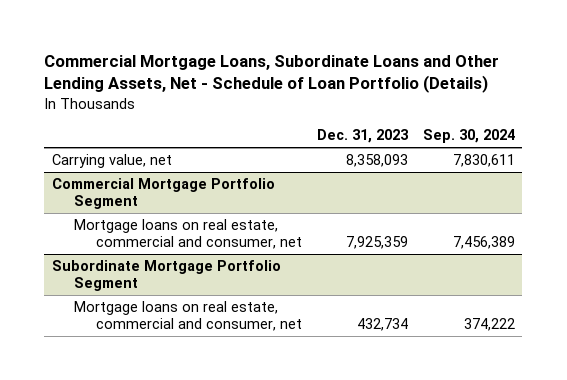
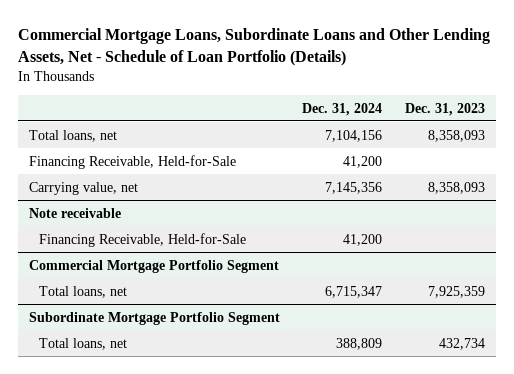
- | Dec. 31, 2023 | Sep. 30, 2024
+ | Dec. 31, 2024 | Dec. 31, 2023
+ Total loans, net | 7,104,156 | 8,358,093
+ Financing Receivable, Held-for-Sale | 41,200 |
+ Note receivable
+ Financing Receivable, Held-for-Sale | 41,200 |
@ Commercial Mortgage Portfolio Segment
- Mortgage loans on real estate, commercial and consumer, net | 7,925,359 | 7,456,389
+ Total loans, net | 6,715,347 | 7,925,359
@ Subordinate Mortgage Portfolio Segment
- Mortgage loans on real estate, commercial and consumer, net | 432,734 | 374,222
+ Total loans, net | 388,809 | 432,734

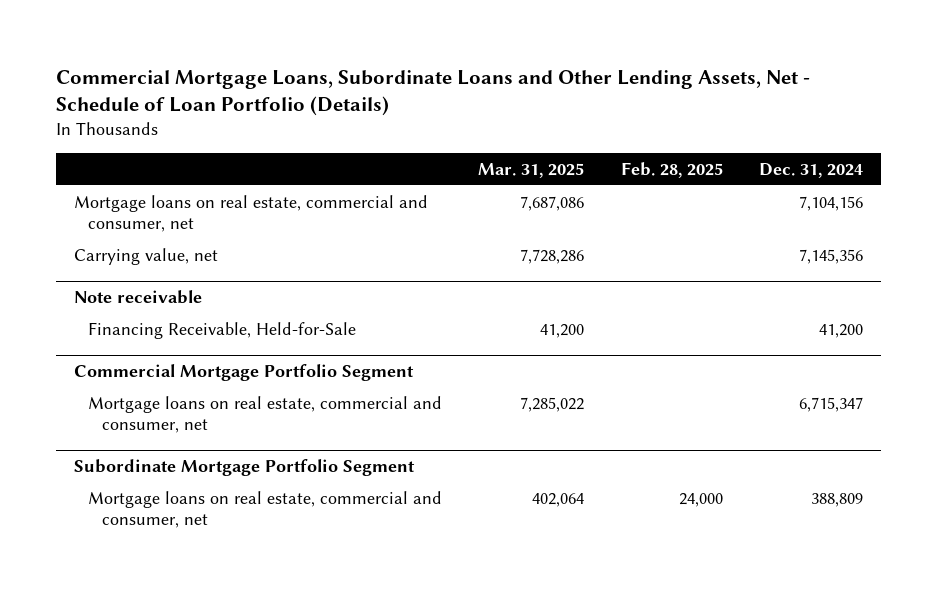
- | Dec. 31, 2024 | Dec. 31, 2023
+ | Mar. 31, 2025 | Feb. 28, 2025 | Dec. 31, 2024
- Total loans, net | 7,104,156 | 8,358,093
- Financing Receivable, Held-for-Sale | 41,200 |
+ Mortgage loans on real estate, commercial and consumer, net | 7,687,086 | | 7,104,156
@ Commercial Mortgage Portfolio Segment
- Total loans, net | 6,715,347 | 7,925,359
+ Mortgage loans on real estate, commercial and consumer, net | 7,285,022 | | 6,715,347
@ Subordinate Mortgage Portfolio Segment
- Total loans, net | 388,809 | 432,734
+ Mortgage loans on real estate, commercial and consumer, net | 402,064 | 24,000 | 388,809

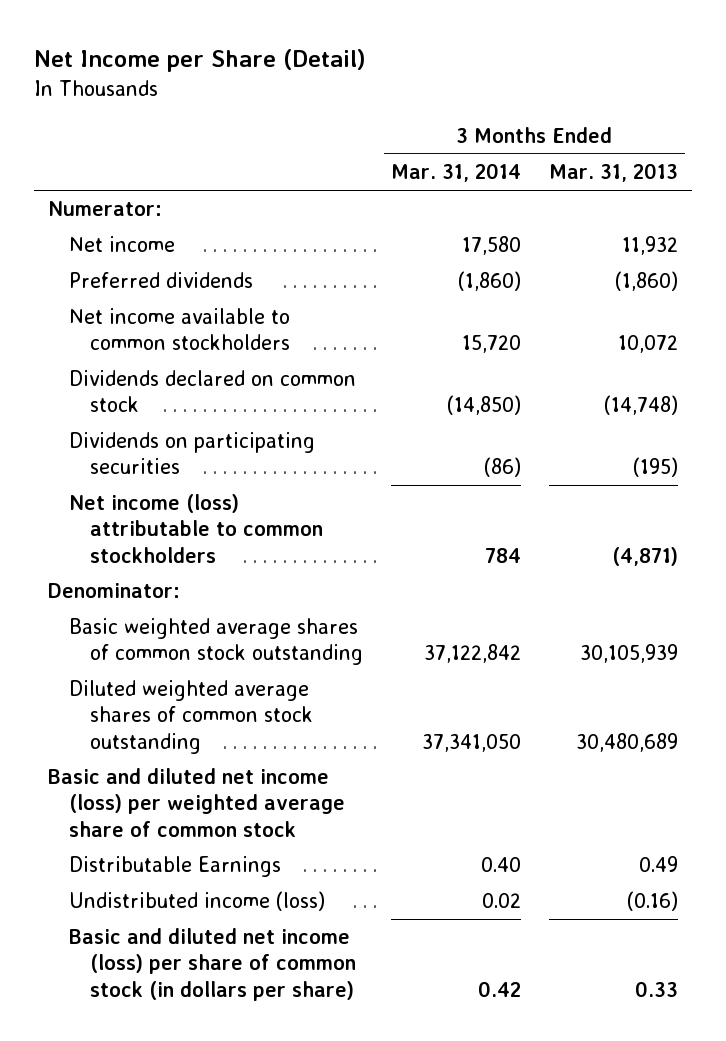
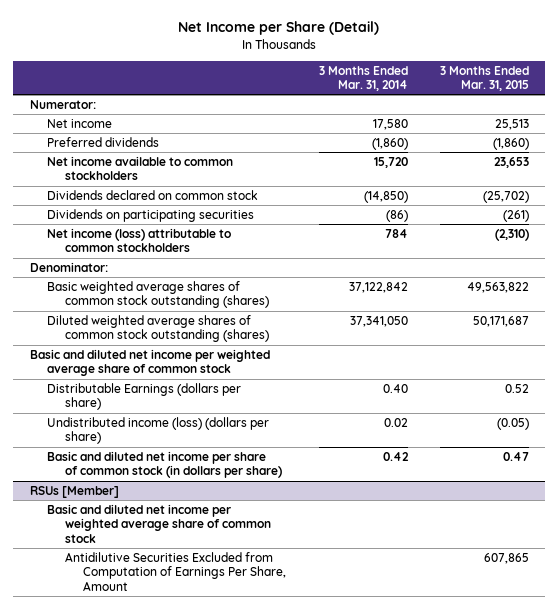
- | 3 Months Ended Mar. 31, 2014 | 3 Months Ended Mar. 31, 2013
+ | 3 Months Ended Mar. 31, 2014 | 3 Months Ended Mar. 31, 2015
- Basic weighted average shares of common stock outstanding | 37,122,842 | 30,105,939
- Diluted weighted average shares of common stock outstanding | 37,341,050 | 30,480,689
- Basic and diluted net income (loss) per weighted average share of common stock
- Distributable Earnings | 0.40 | 0.49
- Undistributed income (loss) | 0.02 | (0.16)
- Basic and diluted net income (loss) per share of common stock (in dollars per share) | 0.42 | 0.33
+ Basic weighted average shares of common stock outstanding (shares) | 37,122,842 | 49,563,822
+ Diluted weighted average shares of common stock outstanding (shares) | 37,341,050 | 50,171,687
+ Basic and diluted net income per weighted average share of common stock
+ Distributable Earnings (dollars per share) | 0.40 | 0.52
+ Undistributed income (loss) (dollars per share) | 0.02 | (0.05)
+ Basic and diluted net income per share of common stock (in dollars per share) | 0.42 | 0.47
+ RSUs [Member]
+ Basic and diluted net income per weighted average share of common stock
+ Antidilutive Securities Excluded from Computation of Earnings Per Share, Amount | | 607,865

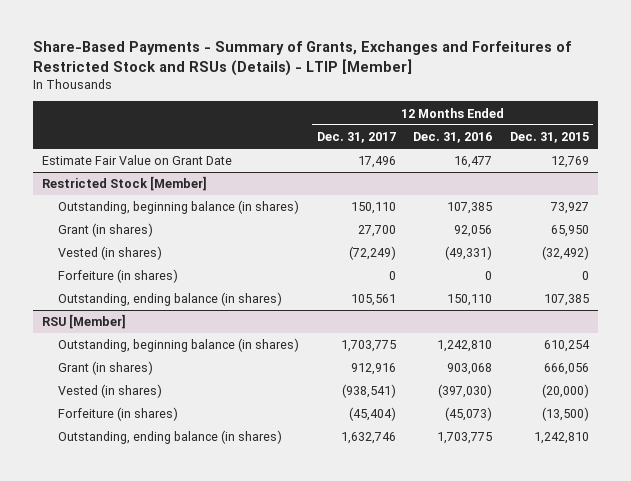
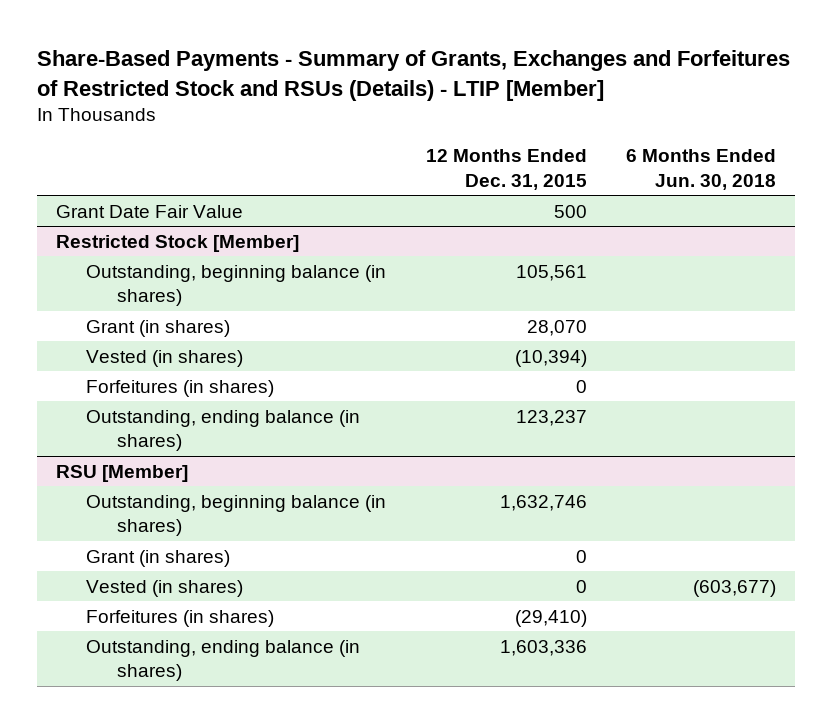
- | 12 Months Ended Dec. 31, 2017 | 12 Months Ended Dec. 31, 2016 | 12 Months Ended Dec. 31, 2015
+ | 12 Months Ended Dec. 31, 2015 | 6 Months Ended Jun. 30, 2018
- Estimate Fair Value on Grant Date | 17,496 | 16,477 | 12,769
+ Grant Date Fair Value | 500 |
@ Restricted Stock [Member]
- Outstanding, beginning balance (in shares) | 150,110 | 107,385 | 73,927
- Grant (in shares) | 27,700 | 92,056 | 65,950
- Vested (in shares) | (72,249) | (49,331) | (32,492)
- Forfeiture (in shares) | 0 | 0 | 0
- Outstanding, ending balance (in shares) | 105,561 | 150,110 | 107,385
+ Outstanding, beginning balance (in shares) | 105,561 |
+ Grant (in shares) | 28,070 |
+ Vested (in shares) | (10,394) |
+ Forfeitures (in shares) | 0 |
+ Outstanding, ending balance (in shares) | 123,237 |
@ RSU [Member]
- Outstanding, beginning balance (in shares) | 1,703,775 | 1,242,810 | 610,254
- Grant (in shares) | 912,916 | 903,068 | 666,056
- Vested (in shares) | (938,541) | (397,030) | (20,000)
- Forfeiture (in shares) | (45,404) | (45,073) | (13,500)
- Outstanding, ending balance (in shares) | 1,632,746 | 1,703,775 | 1,242,810
+ Outstanding, beginning balance (in shares) | 1,632,746 |
+ Grant (in shares) | 0 |
+ Vested (in shares) | 0 | (603,677)
+ Forfeitures (in shares) | (29,410) |
+ Outstanding, ending balance (in shares) | 1,603,336 |

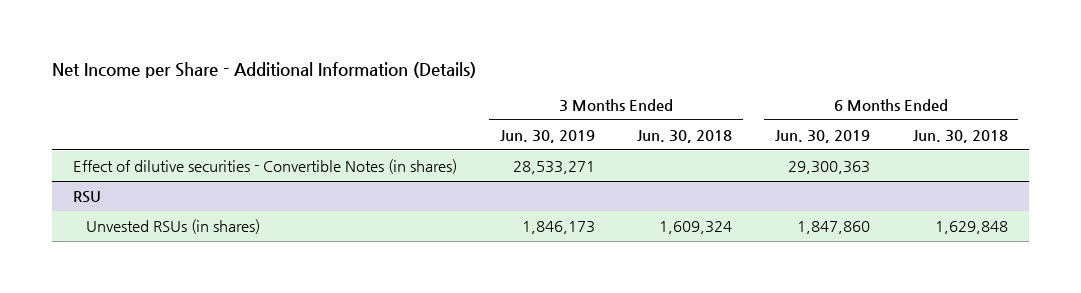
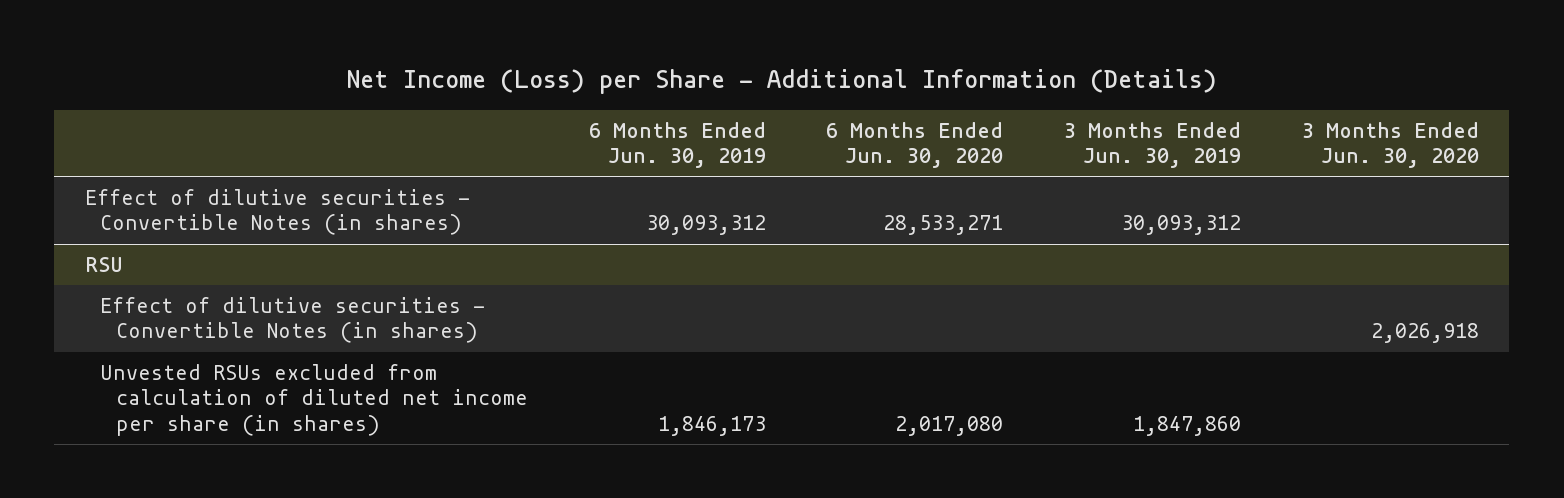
- Net Income per Share - Additional Information (Details)
+ Net Income (Loss) per Share - Additional Information (Details)
- | 3 Months Ended Jun. 30, 2019 | 3 Months Ended Jun. 30, 2018 | 6 Months Ended Jun. 30, 2019 | 6 Months Ended Jun. 30, 2018
+ | 6 Months Ended Jun. 30, 2019 | 6 Months Ended Jun. 30, 2020 | 3 Months Ended Jun. 30, 2019 | 3 Months Ended Jun. 30, 2020
- Effect of dilutive securities - Convertible Notes (in shares) | 28,533,271 | | 29,300,363 |
+ Effect of dilutive securities - Convertible Notes (in shares) | 30,093,312 | 28,533,271 | 30,093,312 |
@ RSU
- Unvested RSUs (in shares) | 1,846,173 | 1,609,324 | 1,847,860 | 1,629,848
+ Effect of dilutive securities - Convertible Notes (in shares) | | | | 2,026,918
+ Unvested RSUs excluded from calculation of diluted net income per share (in shares) | 1,846,173 | 2,017,080 | 1,847,860 |

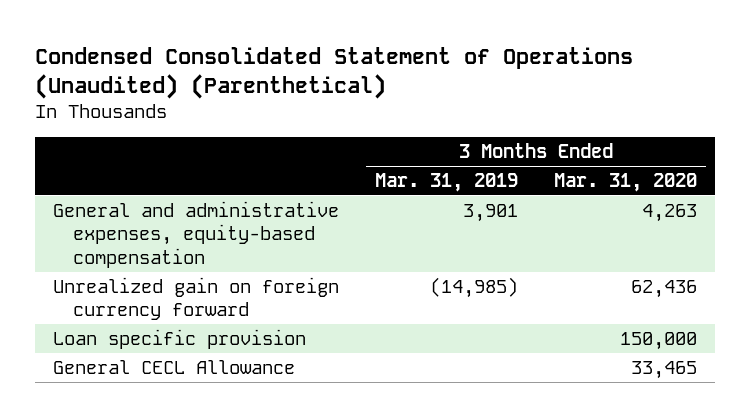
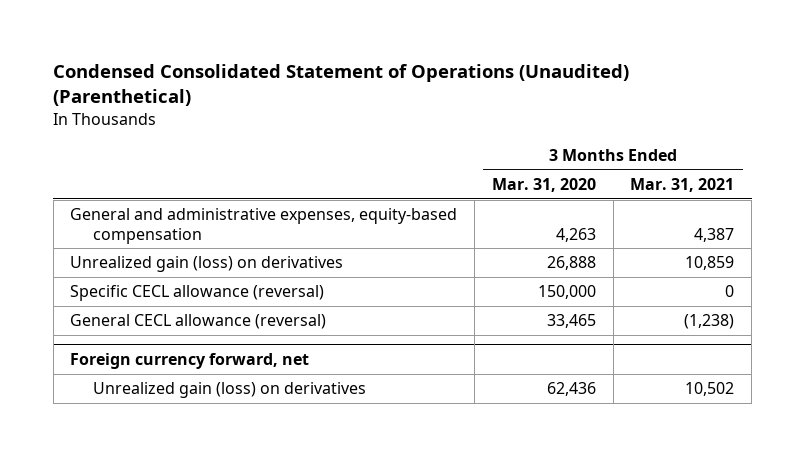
- | 3 Months Ended Mar. 31, 2019 | 3 Months Ended Mar. 31, 2020
+ | 3 Months Ended Mar. 31, 2020 | 3 Months Ended Mar. 31, 2021
- Unrealized gain on foreign currency forward | (14,985) | 62,436
- Loan specific provision | | 150,000
- General CECL Allowance | | 33,465
+ Unrealized gain (loss) on derivatives | 26,888 | 10,859
+ Specific CECL allowance (reversal) | 150,000 | 0
+ General CECL allowance (reversal) | 33,465 | (1,238)
+ Foreign currency forward, net
+ Unrealized gain (loss) on derivatives | 62,436 | 10,502

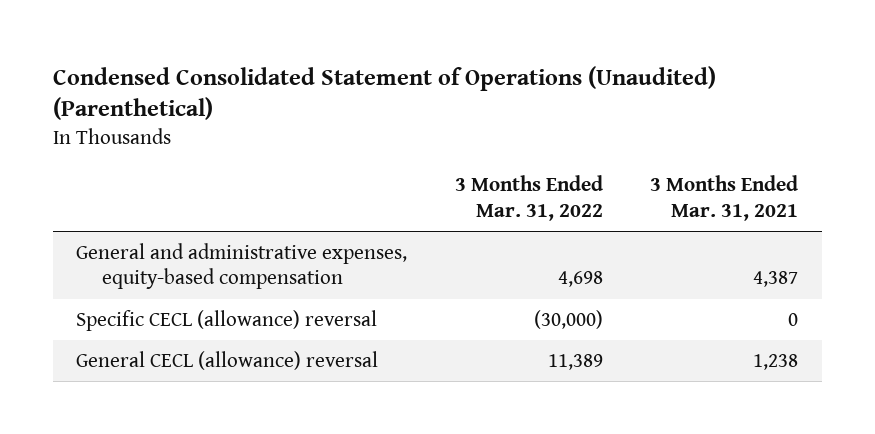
- | 3 Months Ended Mar. 31, 2020 | 3 Months Ended Mar. 31, 2021
+ | 3 Months Ended Mar. 31, 2022 | 3 Months Ended Mar. 31, 2021
- Unrealized gain (loss) on derivatives | 26,888 | 10,859
- Specific CECL allowance (reversal) | 150,000 | 0
- General CECL allowance (reversal) | 33,465 | (1,238)
- Foreign currency forward, net
- Unrealized gain (loss) on derivatives | 62,436 | 10,502
+ Specific CECL (allowance) reversal | (30,000) | 0
+ General CECL (allowance) reversal | 11,389 | 1,238

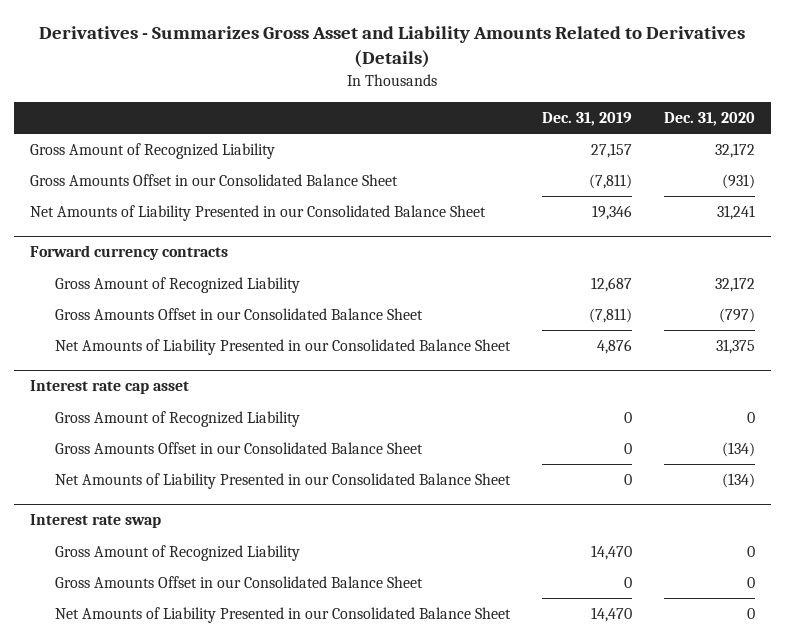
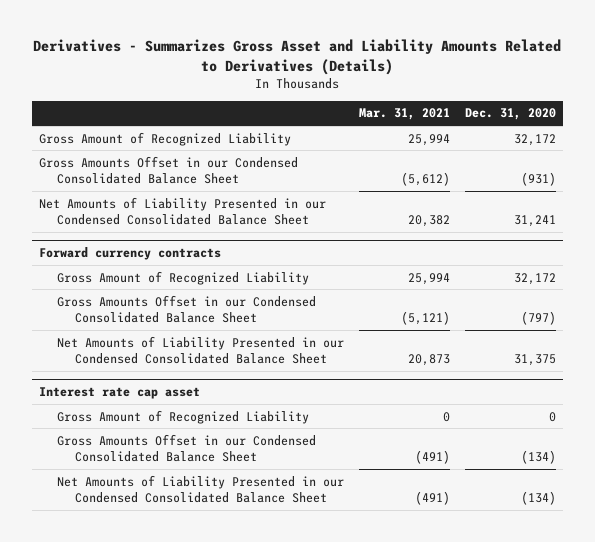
- | Dec. 31, 2019 | Dec. 31, 2020
+ | Mar. 31, 2021 | Dec. 31, 2020
- Gross Amounts Offset in our Consolidated Balance Sheet | (7,811) | (931)
- Net Amounts of Liability Presented in our Consolidated Balance Sheet | 19,346 | 31,241
+ Gross Amounts Offset in our Condensed Consolidated Balance Sheet | (5,612) | (931)
+ Net Amounts of Liability Presented in our Condensed Consolidated Balance Sheet | 20,382 | 31,241
@ Forward currency contracts
- Gross Amounts Offset in our Consolidated Balance Sheet | (7,811) | (797)
- Net Amounts of Liability Presented in our Consolidated Balance Sheet | 4,876 | 31,375
+ Gross Amounts Offset in our Condensed Consolidated Balance Sheet | (5,121) | (797)
+ Net Amounts of Liability Presented in our Condensed Consolidated Balance Sheet | 20,873 | 31,375
@ Interest rate cap asset
- Gross Amounts Offset in our Consolidated Balance Sheet | 0 | (134)
- Net Amounts of Liability Presented in our Consolidated Balance Sheet | 0 | (134)
- Interest rate swap
- Gross Amount of Recognized Liability | 14,470 | 0
- Gross Amounts Offset in our Consolidated Balance Sheet | 0 | 0
- Net Amounts of Liability Presented in our Consolidated Balance Sheet | 14,470 | 0
@ Interest rate cap asset
+ Gross Amounts Offset in our Condensed Consolidated Balance Sheet | (491) | (134)
+ Net Amounts of Liability Presented in our Condensed Consolidated Balance Sheet | (491) | (134)

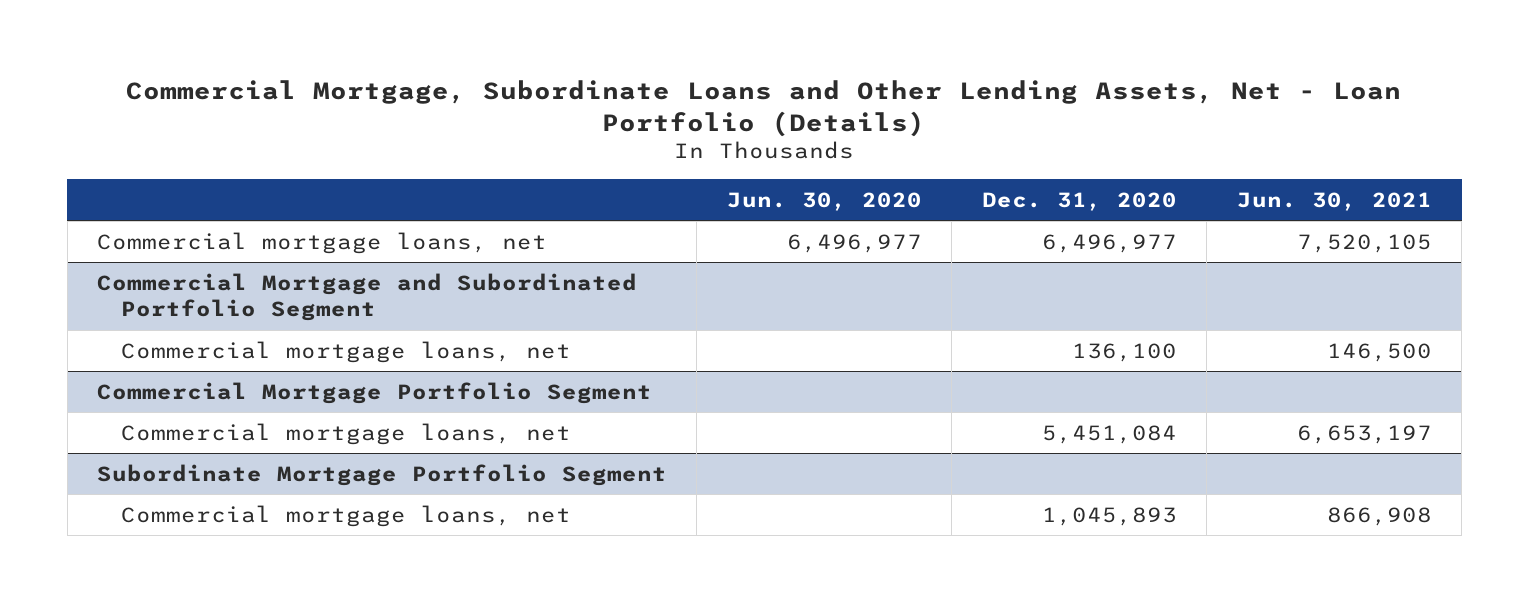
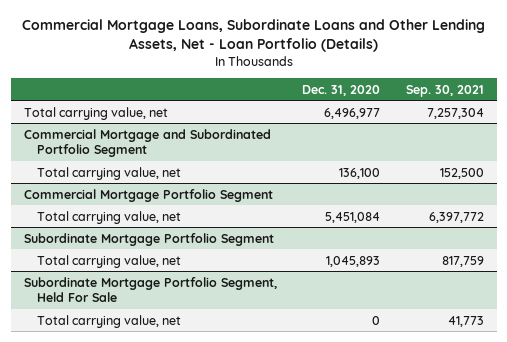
- Commercial Mortgage, Subordinate Loans and Other Lending Assets, Net - Loan Portfolio (Details)
+ Commercial Mortgage Loans, Subordinate Loans and Other Lending Assets, Net - Loan Portfolio (Details)
- | Jun. 30, 2020 | Dec. 31, 2020 | Jun. 30, 2021
+ | Dec. 31, 2020 | Sep. 30, 2021
- Commercial mortgage loans, net | 6,496,977 | 6,496,977 | 7,520,105
+ Total carrying value, net | 6,496,977 | 7,257,304
@ Commercial Mortgage and Subordinated Portfolio Segment
- Commercial mortgage loans, net | | 136,100 | 146,500
+ Total carrying value, net | 136,100 | 152,500
@ Commercial Mortgage Portfolio Segment
- Commercial mortgage loans, net | | 5,451,084 | 6,653,197
+ Total carrying value, net | 5,451,084 | 6,397,772
@ Subordinate Mortgage Portfolio Segment
- Commercial mortgage loans, net | | 1,045,893 | 866,908
+ Total carrying value, net | 1,045,893 | 817,759
+ Subordinate Mortgage Portfolio Segment, Held For Sale
+ Total carrying value, net | 0 | 41,773

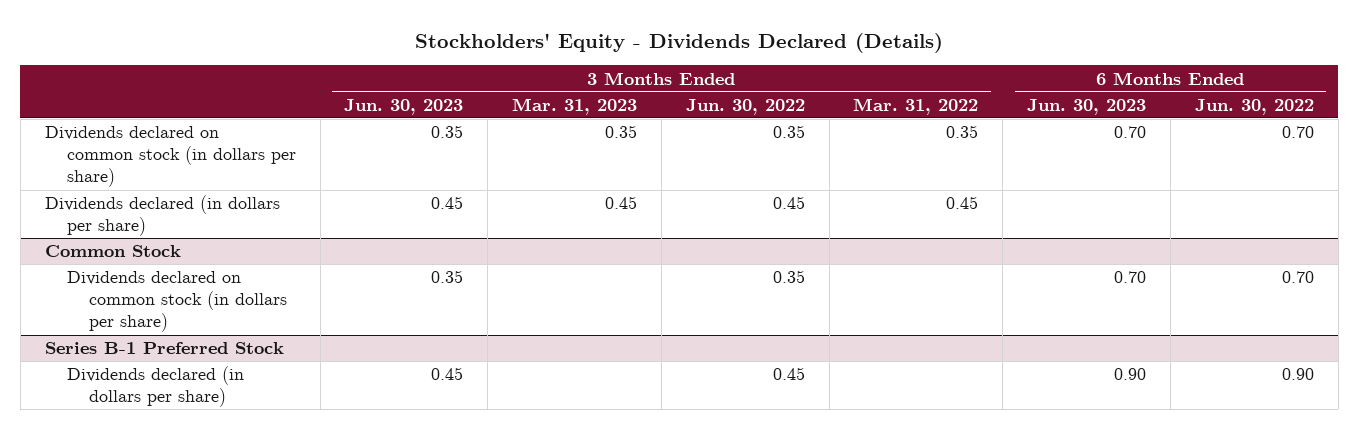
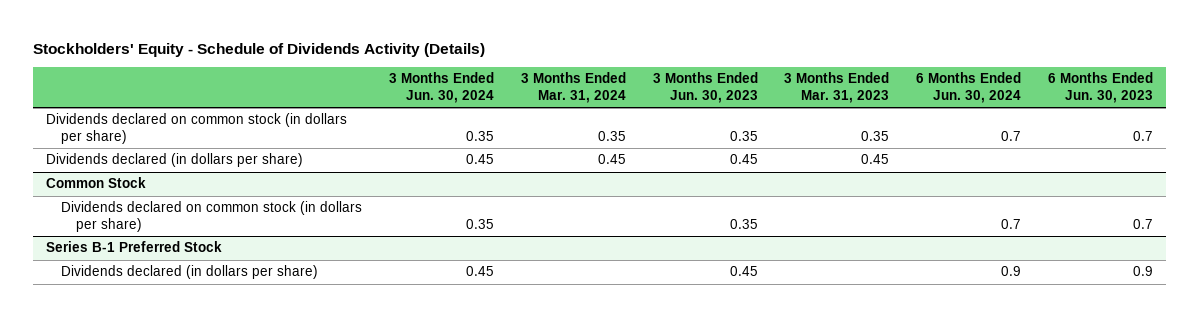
- Stockholders' Equity - Dividends Declared (Details)
+ Stockholders' Equity - Schedule of Dividends Activity (Details)
- | 3 Months Ended Jun. 30, 2023 | 3 Months Ended Mar. 31, 2023 | 3 Months Ended Jun. 30, 2022 | 3 Months Ended Mar. 31, 2022 | 6 Months Ended Jun. 30, 2023 | 6 Months Ended Jun. 30, 2022
+ | 3 Months Ended Jun. 30, 2024 | 3 Months Ended Mar. 31, 2024 | 3 Months Ended Jun. 30, 2023 | 3 Months Ended Mar. 31, 2023 | 6 Months Ended Jun. 30, 2024 | 6 Months Ended Jun. 30, 2023
- Dividends declared on common stock (in dollars per share) | 0.35 | 0.35 | 0.35 | 0.35 | 0.70 | 0.70
+ Dividends declared on common stock (in dollars per share) | 0.35 | 0.35 | 0.35 | 0.35 | 0.7 | 0.7
@ Common Stock
- Dividends declared on common stock (in dollars per share) | 0.35 | | 0.35 | | 0.70 | 0.70
+ Dividends declared on common stock (in dollars per share) | 0.35 | | 0.35 | | 0.7 | 0.7
@ Series B-1 Preferred Stock
- Dividends declared (in dollars per share) | 0.45 | | 0.45 | | 0.90 | 0.90
+ Dividends declared (in dollars per share) | 0.45 | | 0.45 | | 0.9 | 0.9

